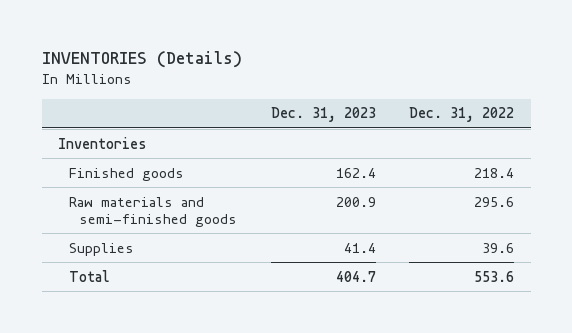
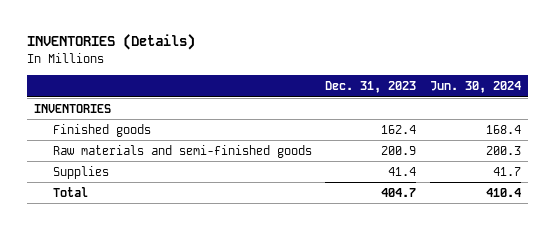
- | Dec. 31, 2023 | Dec. 31, 2022
+ | Dec. 31, 2023 | Jun. 30, 2024
- Inventories
+ INVENTORIES

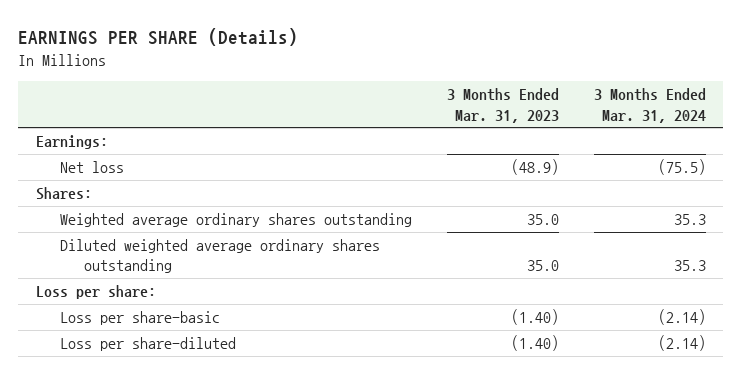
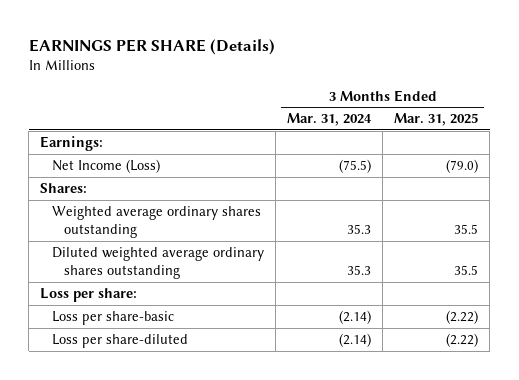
- | 3 Months Ended Mar. 31, 2023 | 3 Months Ended Mar. 31, 2024
+ | 3 Months Ended Mar. 31, 2024 | 3 Months Ended Mar. 31, 2025
- Net loss | (48.9) | (75.5)
+ Net Income (Loss) | (75.5) | (79.0)

